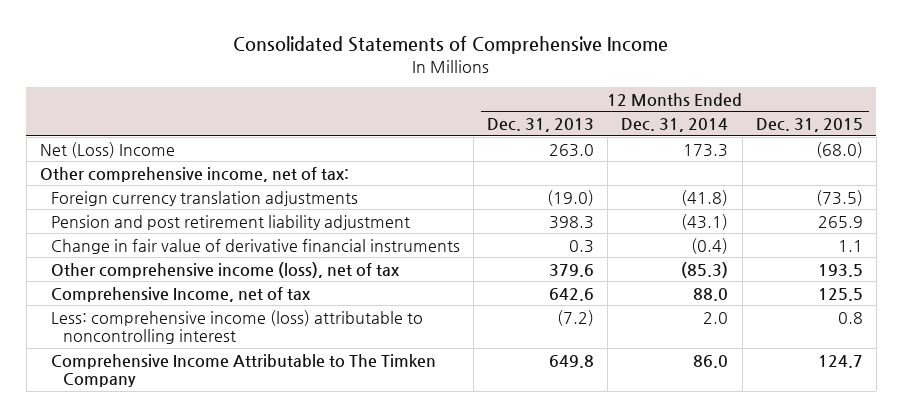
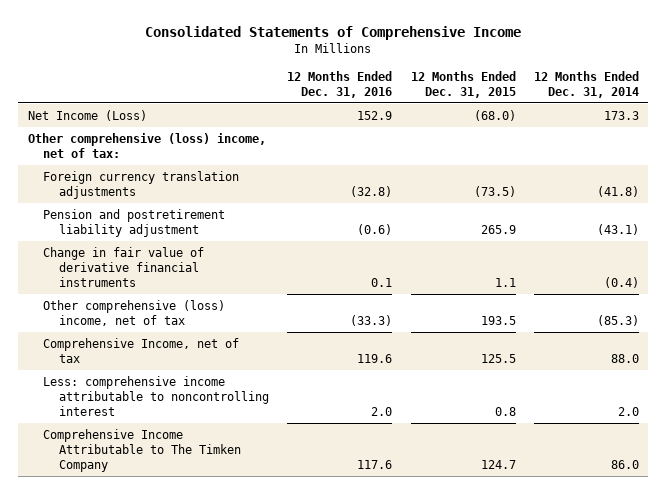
- | 12 Months Ended Dec. 31, 2013 | 12 Months Ended Dec. 31, 2014 | 12 Months Ended Dec. 31, 2015
+ | 12 Months Ended Dec. 31, 2016 | 12 Months Ended Dec. 31, 2015 | 12 Months Ended Dec. 31, 2014
- Net (Loss) Income | 263.0 | 173.3 | (68.0)
- Other comprehensive income, net of tax:
+ Net Income (Loss) | 152.9 | (68.0) | 173.3
+ Other comprehensive (loss) income, net of tax:
- Pension and post retirement liability adjustment | 398.3 | (43.1) | 265.9
+ Pension and postretirement liability adjustment | (0.6) | 265.9 | (43.1)
- Other comprehensive income (loss), net of tax | 379.6 | (85.3) | 193.5
+ Other comprehensive (loss) income, net of tax | (33.3) | 193.5 | (85.3)
- Less: comprehensive income (loss) attributable to noncontrolling interest | (7.2) | 2.0 | 0.8
+ Less: comprehensive income attributable to noncontrolling interest | 2.0 | 0.8 | 2.0

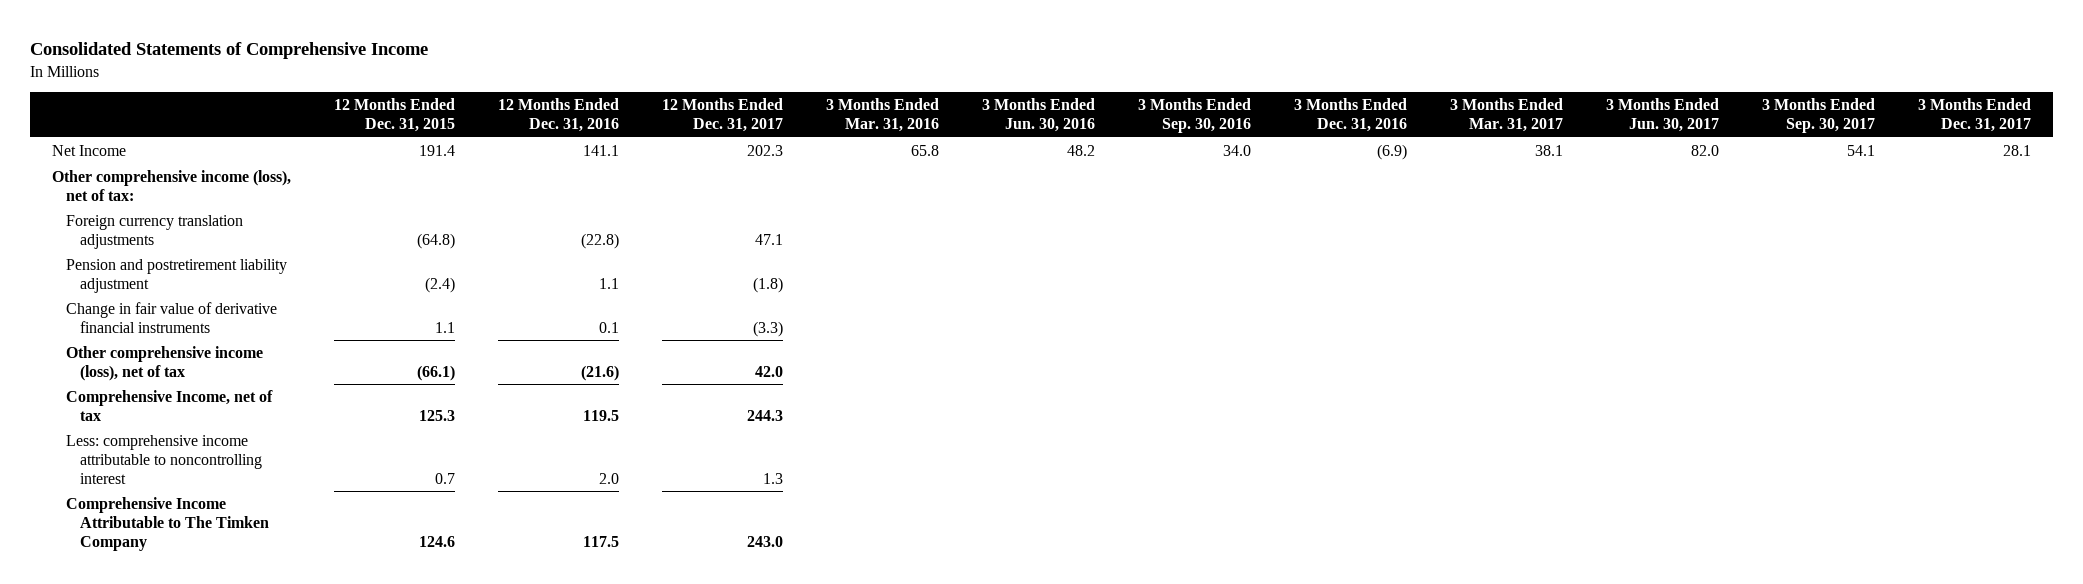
- | 12 Months Ended Dec. 31, 2016 | 12 Months Ended Dec. 31, 2015 | 12 Months Ended Dec. 31, 2014
+ | 12 Months Ended Dec. 31, 2015 | 12 Months Ended Dec. 31, 2016 | 12 Months Ended Dec. 31, 2017 | 3 Months Ended Mar. 31, 2016 | 3 Months Ended Jun. 30, 2016 | 3 Months Ended Sep. 30, 2016 | 3 Months Ended Dec. 31, 2016 | 3 Months Ended Mar. 31, 2017 | 3 Months Ended Jun. 30, 2017 | 3 Months Ended Sep. 30, 2017 | 3 Months Ended Dec. 31, 2017
- Net Income (Loss) | 152.9 | (68.0) | 173.3
- Other comprehensive (loss) income, net of tax:
- Foreign currency translation adjustments | (32.8) | (73.5) | (41.8)
- Pension and postretirement liability adjustment | (0.6) | 265.9 | (43.1)
+ Net Income | 191.4 | 141.1 | 202.3 | 65.8 | 48.2 | 34.0 | (6.9) | 38.1 | 82.0 | 54.1 | 28.1
+ Other comprehensive income (loss), net of tax:
+ Foreign currency translation adjustments | (64.8) | (22.8) | 47.1 | | | | | | | |
+ Pension and postretirement liability adjustment | (2.4) | 1.1 | (1.8) | | | | | | | |
- Other comprehensive (loss) income, net of tax | (33.3) | 193.5 | (85.3)
- Comprehensive Income, net of tax | 119.6 | 125.5 | 88.0
- Less: comprehensive income attributable to noncontrolling interest | 2.0 | 0.8 | 2.0
- Comprehensive Income Attributable to The Timken Company | 117.6 | 124.7 | 86.0
+ Other comprehensive income (loss), net of tax | (66.1) | (21.6) | 42.0 | | | | | | | |
+ Comprehensive Income, net of tax | 125.3 | 119.5 | 244.3 | | | | | | | |
+ Less: comprehensive income attributable to noncontrolling interest | 0.7 | 2.0 | 1.3 | | | | | | | |
+ Comprehensive Income Attributable to The Timken Company | 124.6 | 117.5 | 243.0 | | | | | | | |

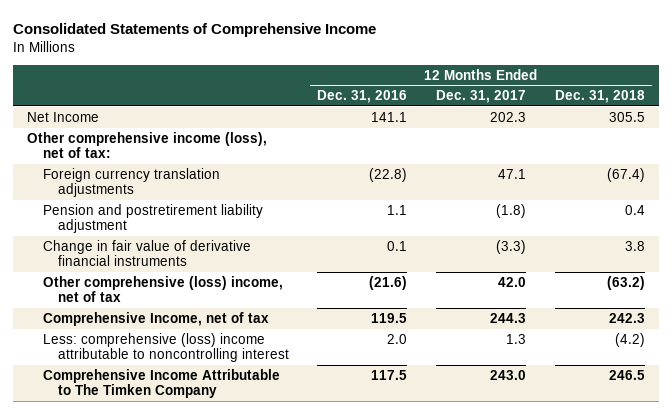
- | 12 Months Ended Dec. 31, 2015 | 12 Months Ended Dec. 31, 2016 | 12 Months Ended Dec. 31, 2017 | 3 Months Ended Mar. 31, 2016 | 3 Months Ended Jun. 30, 2016 | 3 Months Ended Sep. 30, 2016 | 3 Months Ended Dec. 31, 2016 | 3 Months Ended Mar. 31, 2017 | 3 Months Ended Jun. 30, 2017 | 3 Months Ended Sep. 30, 2017 | 3 Months Ended Dec. 31, 2017
+ | 12 Months Ended Dec. 31, 2016 | 12 Months Ended Dec. 31, 2017 | 12 Months Ended Dec. 31, 2018
- Other comprehensive income (loss), net of tax | (66.1) | (21.6) | 42.0 | | | | | | | |
+ Other comprehensive (loss) income, net of tax | (21.6) | 42.0 | (63.2)
- Less: comprehensive income attributable to noncontrolling interest | 0.7 | 2.0 | 1.3 | | | | | | | |
+ Less: comprehensive (loss) income attributable to noncontrolling interest | 2.0 | 1.3 | (4.2)

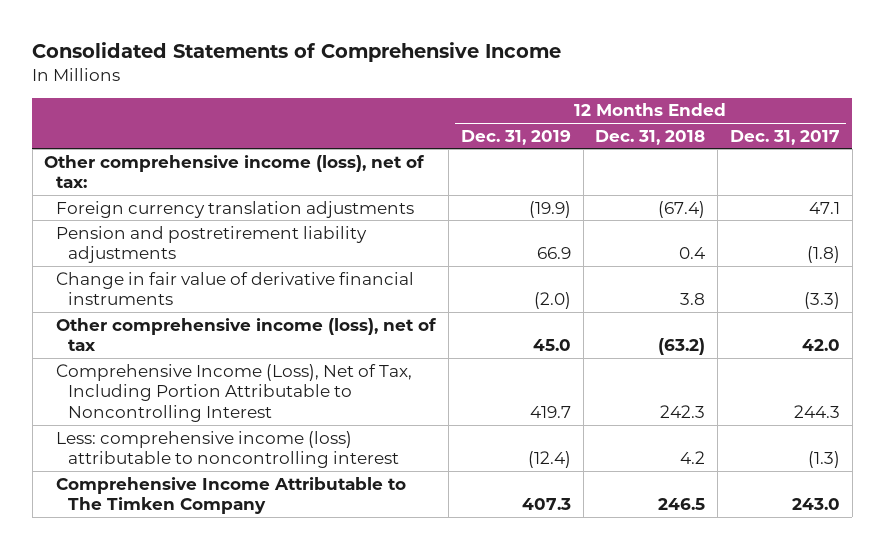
- | 12 Months Ended Dec. 31, 2016 | 12 Months Ended Dec. 31, 2017 | 12 Months Ended Dec. 31, 2018
+ | 12 Months Ended Dec. 31, 2019 | 12 Months Ended Dec. 31, 2018 | 12 Months Ended Dec. 31, 2017
- Net Income | 141.1 | 202.3 | 305.5
- Pension and postretirement liability adjustment | 1.1 | (1.8) | 0.4
+ Pension and postretirement liability adjustments | 66.9 | 0.4 | (1.8)
- Other comprehensive (loss) income, net of tax | (21.6) | 42.0 | (63.2)
- Comprehensive Income, net of tax | 119.5 | 244.3 | 242.3
- Less: comprehensive (loss) income attributable to noncontrolling interest | 2.0 | 1.3 | (4.2)
+ Other comprehensive income (loss), net of tax | 45.0 | (63.2) | 42.0
+ Comprehensive Income (Loss), Net of Tax, Including Portion Attributable to Noncontrolling Interest | 419.7 | 242.3 | 244.3
+ Less: comprehensive income (loss) attributable to noncontrolling interest | (12.4) | 4.2 | (1.3)

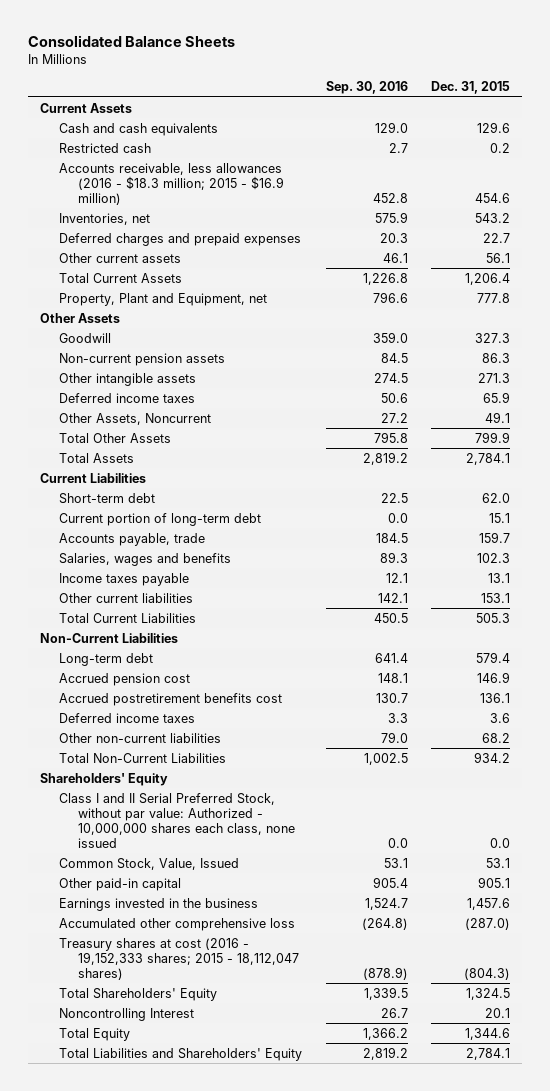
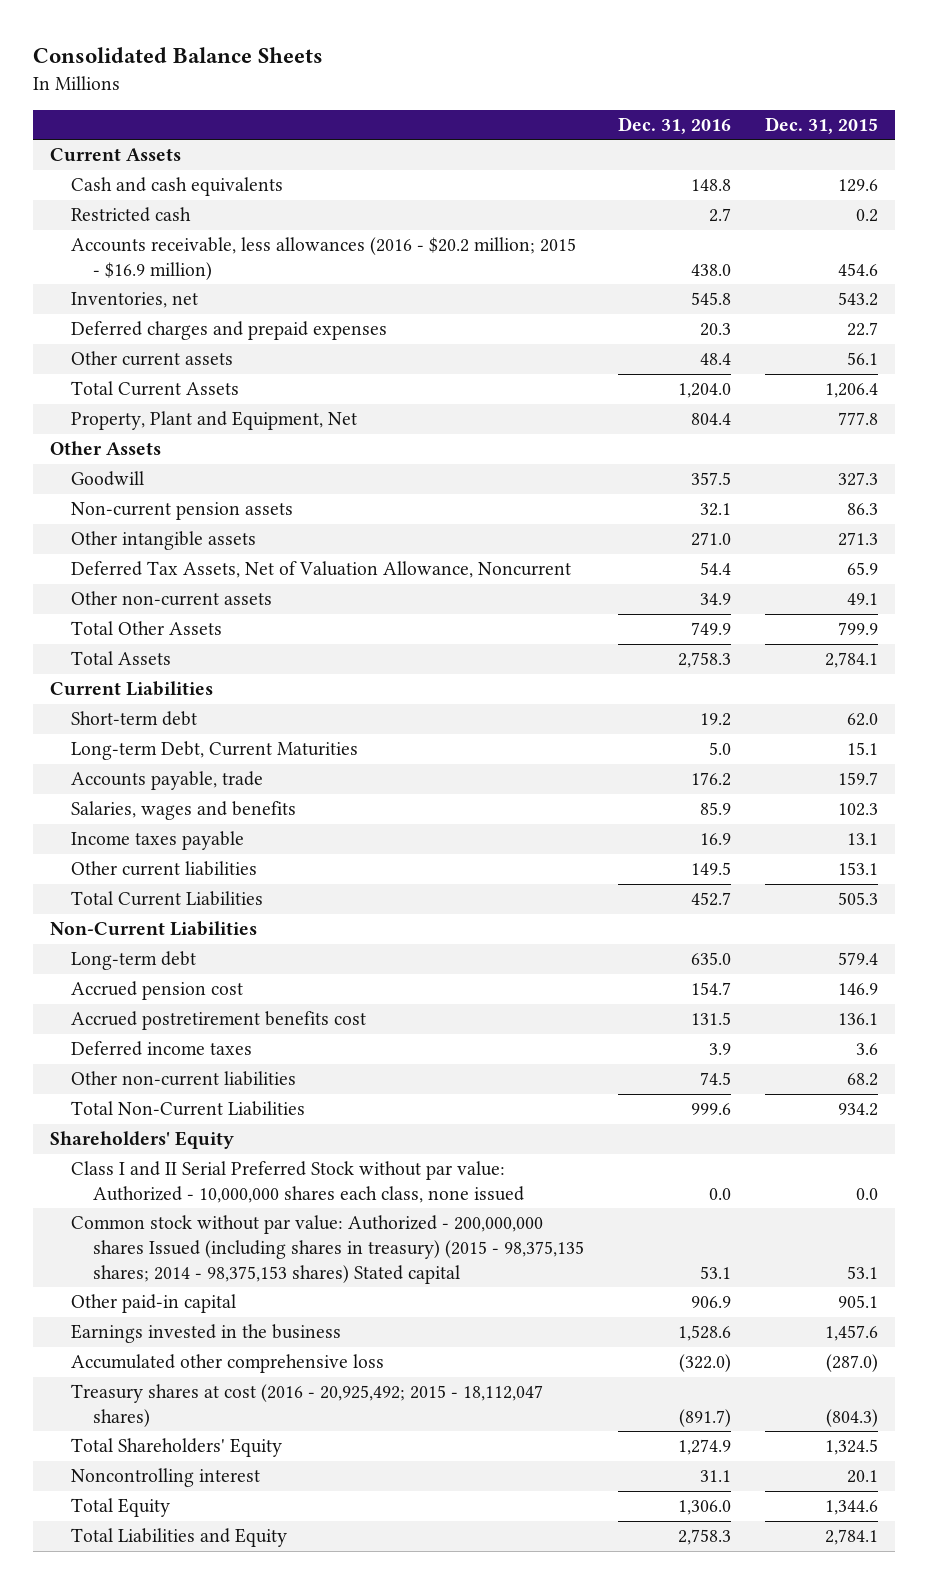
- | Sep. 30, 2016 | Dec. 31, 2015
+ | Dec. 31, 2016 | Dec. 31, 2015
- Accounts receivable, less allowances (2016 - $18.3 million; 2015 - $16.9 million) | 452.8 | 454.6
+ Accounts receivable, less allowances (2016 - $20.2 million; 2015 - $16.9 million) | 438.0 | 454.6
- Property, Plant and Equipment, net | 796.6 | 777.8
+ Property, Plant and Equipment, Net | 804.4 | 777.8
- Deferred income taxes | 50.6 | 65.9
- Other Assets, Noncurrent | 27.2 | 49.1
+ Deferred Tax Assets, Net of Valuation Allowance, Noncurrent | 54.4 | 65.9
+ Other non-current assets | 34.9 | 49.1
- Current portion of long-term debt | 0.0 | 15.1
+ Long-term Debt, Current Maturities | 5.0 | 15.1
- Class I and II Serial Preferred Stock, without par value: Authorized - 10,000,000 shares each class, none issued | 0.0 | 0.0
- Common Stock, Value, Issued | 53.1 | 53.1
+ Class I and II Serial Preferred Stock without par value: Authorized - 10,000,000 shares each class, none issued | 0.0 | 0.0
+ Common stock without par value: Authorized - 200,000,000 shares Issued (including shares in treasury) (2015 - 98,375,135 shares; 2014 - 98,375,153 shares) Stated capital | 53.1 | 53.1
- Treasury shares at cost (2016 - 19,152,333 shares; 2015 - 18,112,047 shares) | (878.9) | (804.3)
+ Treasury shares at cost (2016 - 20,925,492; 2015 - 18,112,047 shares) | (891.7) | (804.3)
- Noncontrolling Interest | 26.7 | 20.1
+ Noncontrolling interest | 31.1 | 20.1
- Total Liabilities and Shareholders' Equity | 2,819.2 | 2,784.1
+ Total Liabilities and Equity | 2,758.3 | 2,784.1

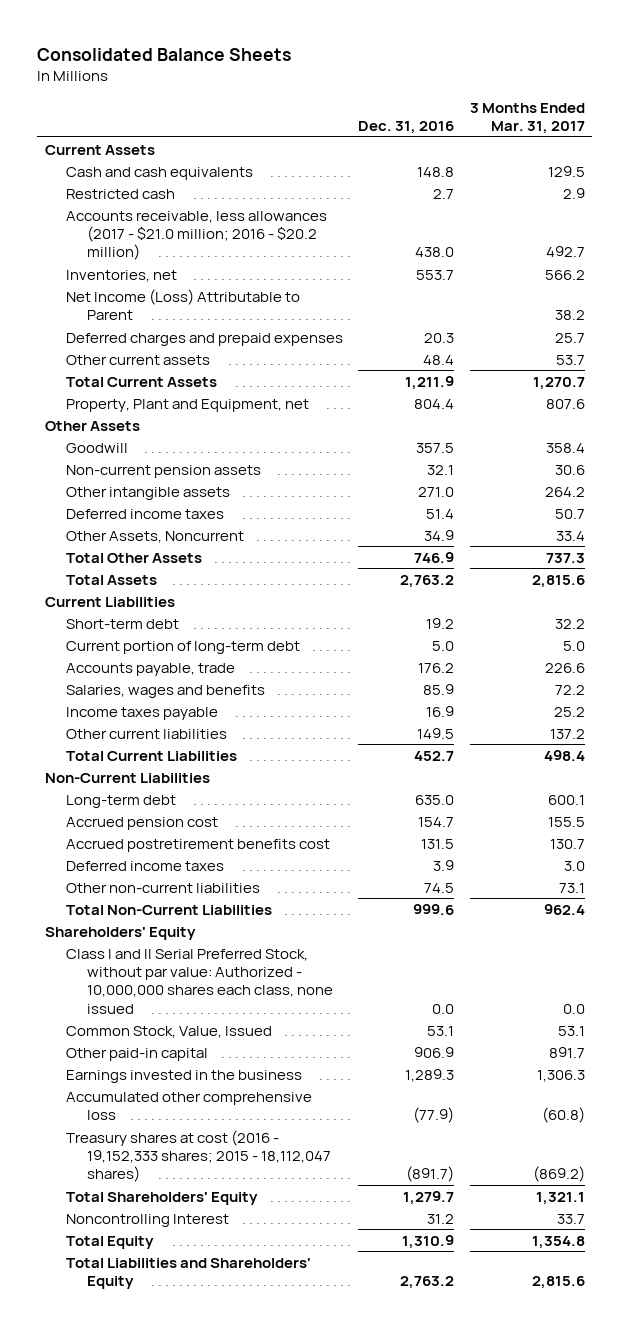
- | Dec. 31, 2016 | Dec. 31, 2015
+ | Dec. 31, 2016 | 3 Months Ended Mar. 31, 2017
- Accounts receivable, less allowances (2016 - $20.2 million; 2015 - $16.9 million) | 438.0 | 454.6
- Inventories, net | 545.8 | 543.2
+ Accounts receivable, less allowances (2017 - $21.0 million; 2016 - $20.2 million) | 438.0 | 492.7
+ Inventories, net | 553.7 | 566.2
+ Net Income (Loss) Attributable to Parent | | 38.2
- Total Current Assets | 1,204.0 | 1,206.4
- Property, Plant and Equipment, Net | 804.4 | 777.8
+ Total Current Assets | 1,211.9 | 1,270.7
+ Property, Plant and Equipment, net | 804.4 | 807.6
- Deferred Tax Assets, Net of Valuation Allowance, Noncurrent | 54.4 | 65.9
- Other non-current assets | 34.9 | 49.1
- Total Other Assets | 749.9 | 799.9
- Total Assets | 2,758.3 | 2,784.1
+ Deferred income taxes | 51.4 | 50.7
+ Other Assets, Noncurrent | 34.9 | 33.4
+ Total Other Assets | 746.9 | 737.3
+ Total Assets | 2,763.2 | 2,815.6
- Long-term Debt, Current Maturities | 5.0 | 15.1
+ Current portion of long-term debt | 5.0 | 5.0
- Class I and II Serial Preferred Stock without par value: Authorized - 10,000,000 shares each class, none issued | 0.0 | 0.0
- Common stock without par value: Authorized - 200,000,000 shares Issued (including shares in treasury) (2015 - 98,375,135 shares; 2014 - 98,375,153 shares) Stated capital | 53.1 | 53.1
+ Class I and II Serial Preferred Stock, without par value: Authorized - 10,000,000 shares each class, none issued | 0.0 | 0.0
+ Common Stock, Value, Issued | 53.1 | 53.1
- Earnings invested in the business | 1,528.6 | 1,457.6
- Accumulated other comprehensive loss | (322.0) | (287.0)
- Treasury shares at cost (2016 - 20,925,492; 2015 - 18,112,047 shares) | (891.7) | (804.3)
- Total Shareholders' Equity | 1,274.9 | 1,324.5
- Noncontrolling interest | 31.1 | 20.1
- Total Equity | 1,306.0 | 1,344.6
- Total Liabilities and Equity | 2,758.3 | 2,784.1
+ Earnings invested in the business | 1,289.3 | 1,306.3
+ Accumulated other comprehensive loss | (77.9) | (60.8)
+ Treasury shares at cost (2016 - 19,152,333 shares; 2015 - 18,112,047 shares) | (891.7) | (869.2)
+ Total Shareholders' Equity | 1,279.7 | 1,321.1
+ Noncontrolling Interest | 31.2 | 33.7
+ Total Equity | 1,310.9 | 1,354.8
+ Total Liabilities and Shareholders' Equity | 2,763.2 | 2,815.6

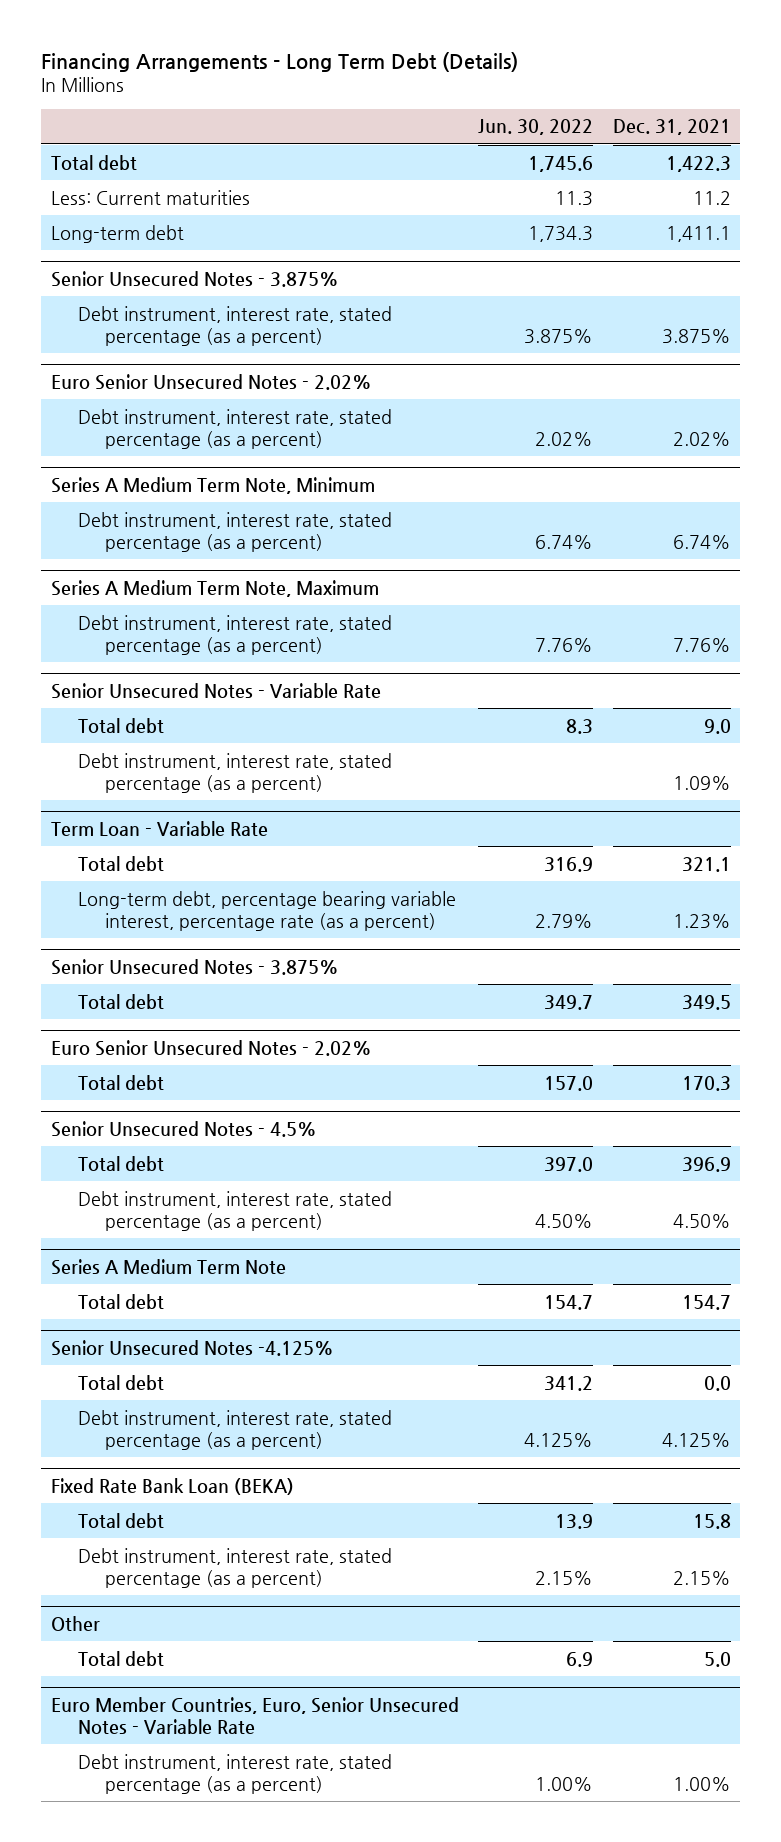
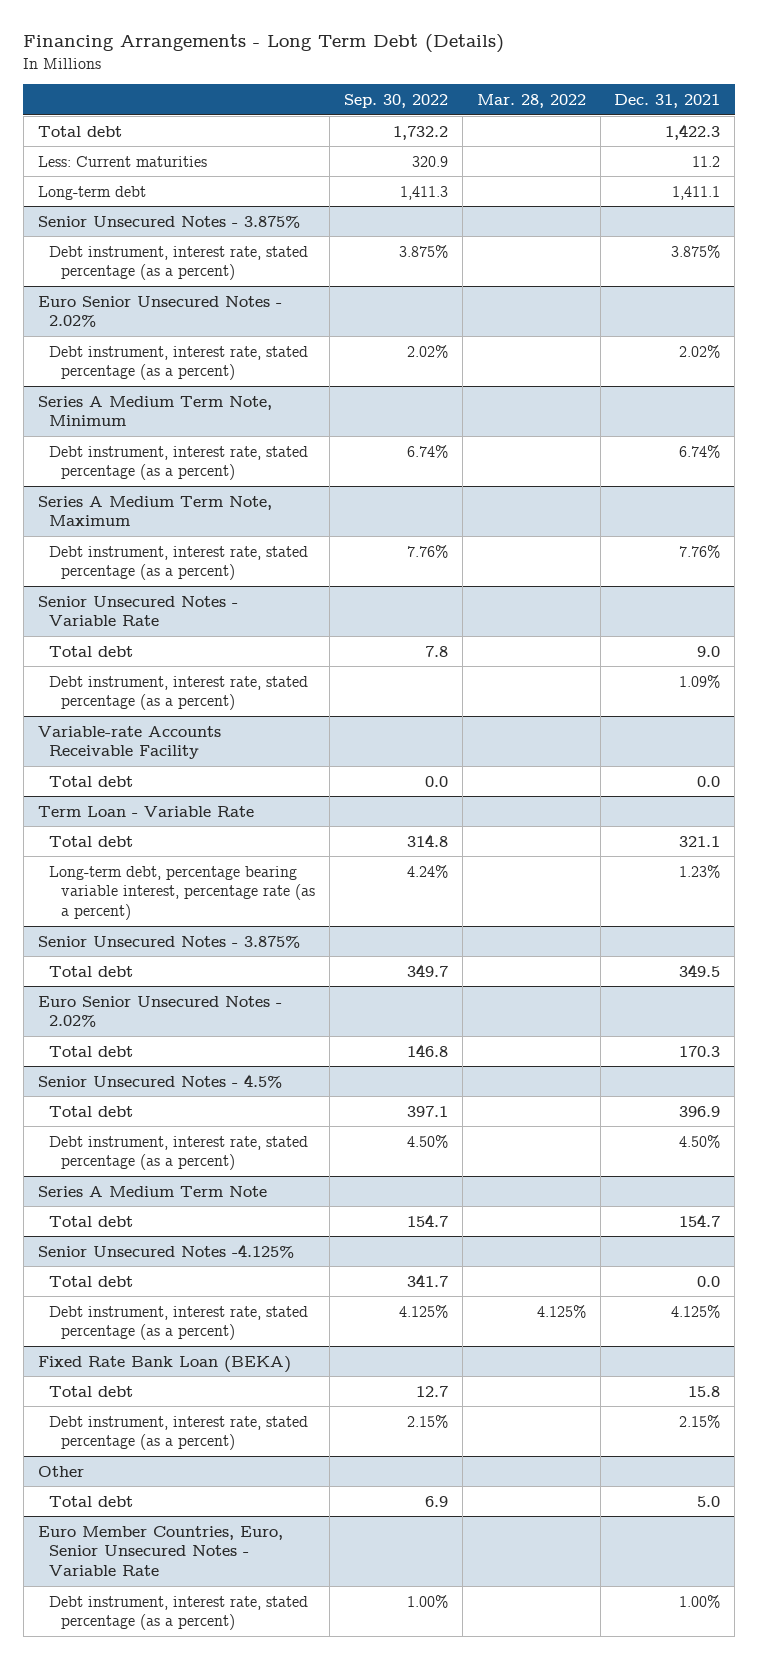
- | Jun. 30, 2022 | Dec. 31, 2021
+ | Sep. 30, 2022 | Mar. 28, 2022 | Dec. 31, 2021
+ Variable-rate Accounts Receivable Facility
+ Total debt | 0.0 | | 0.0

